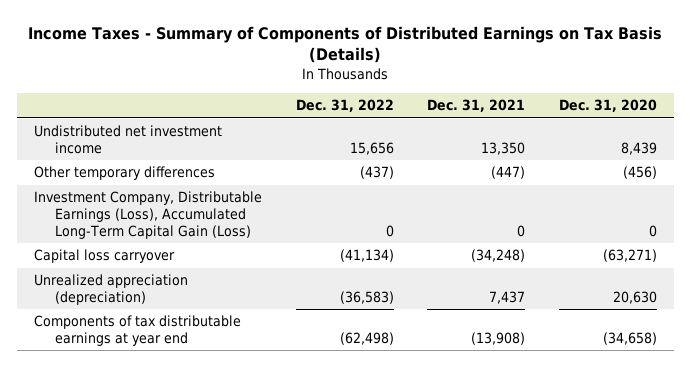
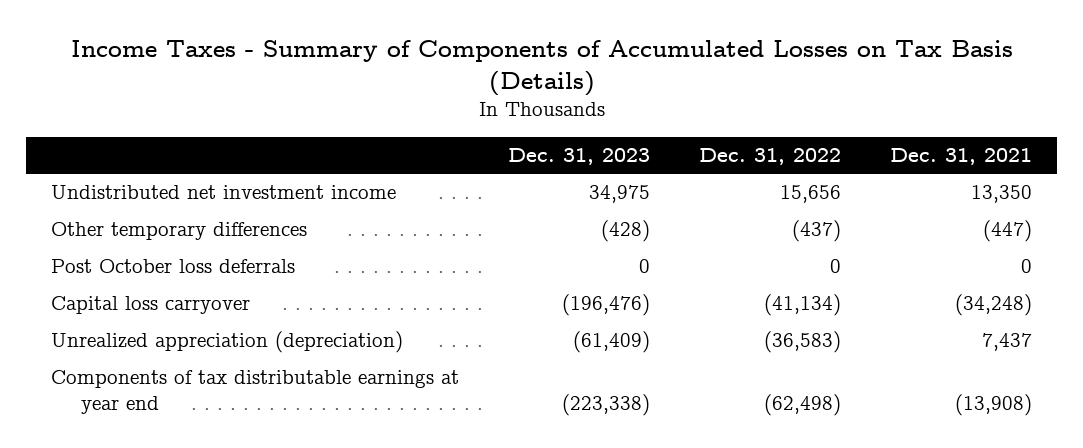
- Income Taxes - Summary of Components of Distributed Earnings on Tax Basis (Details)
+ Income Taxes - Summary of Components of Accumulated Losses on Tax Basis (Details)
- | Dec. 31, 2022 | Dec. 31, 2021 | Dec. 31, 2020
+ | Dec. 31, 2023 | Dec. 31, 2022 | Dec. 31, 2021
- Investment Company, Distributable Earnings (Loss), Accumulated Long-Term Capital Gain (Loss) | 0 | 0 | 0
+ Post October loss deferrals | 0 | 0 | 0

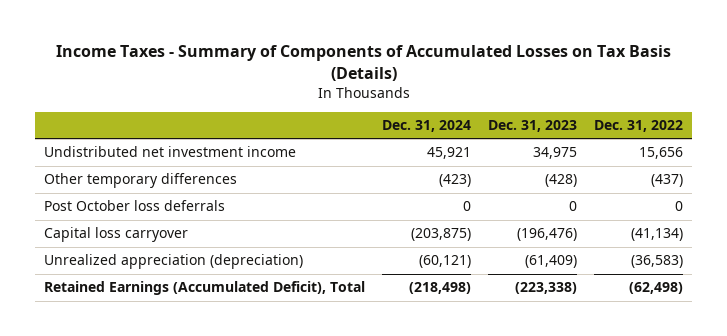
- | Dec. 31, 2023 | Dec. 31, 2022 | Dec. 31, 2021
+ | Dec. 31, 2024 | Dec. 31, 2023 | Dec. 31, 2022
- Components of tax distributable earnings at year end | (223,338) | (62,498) | (13,908)
+ Retained Earnings (Accumulated Deficit), Total | (218,498) | (223,338) | (62,498)

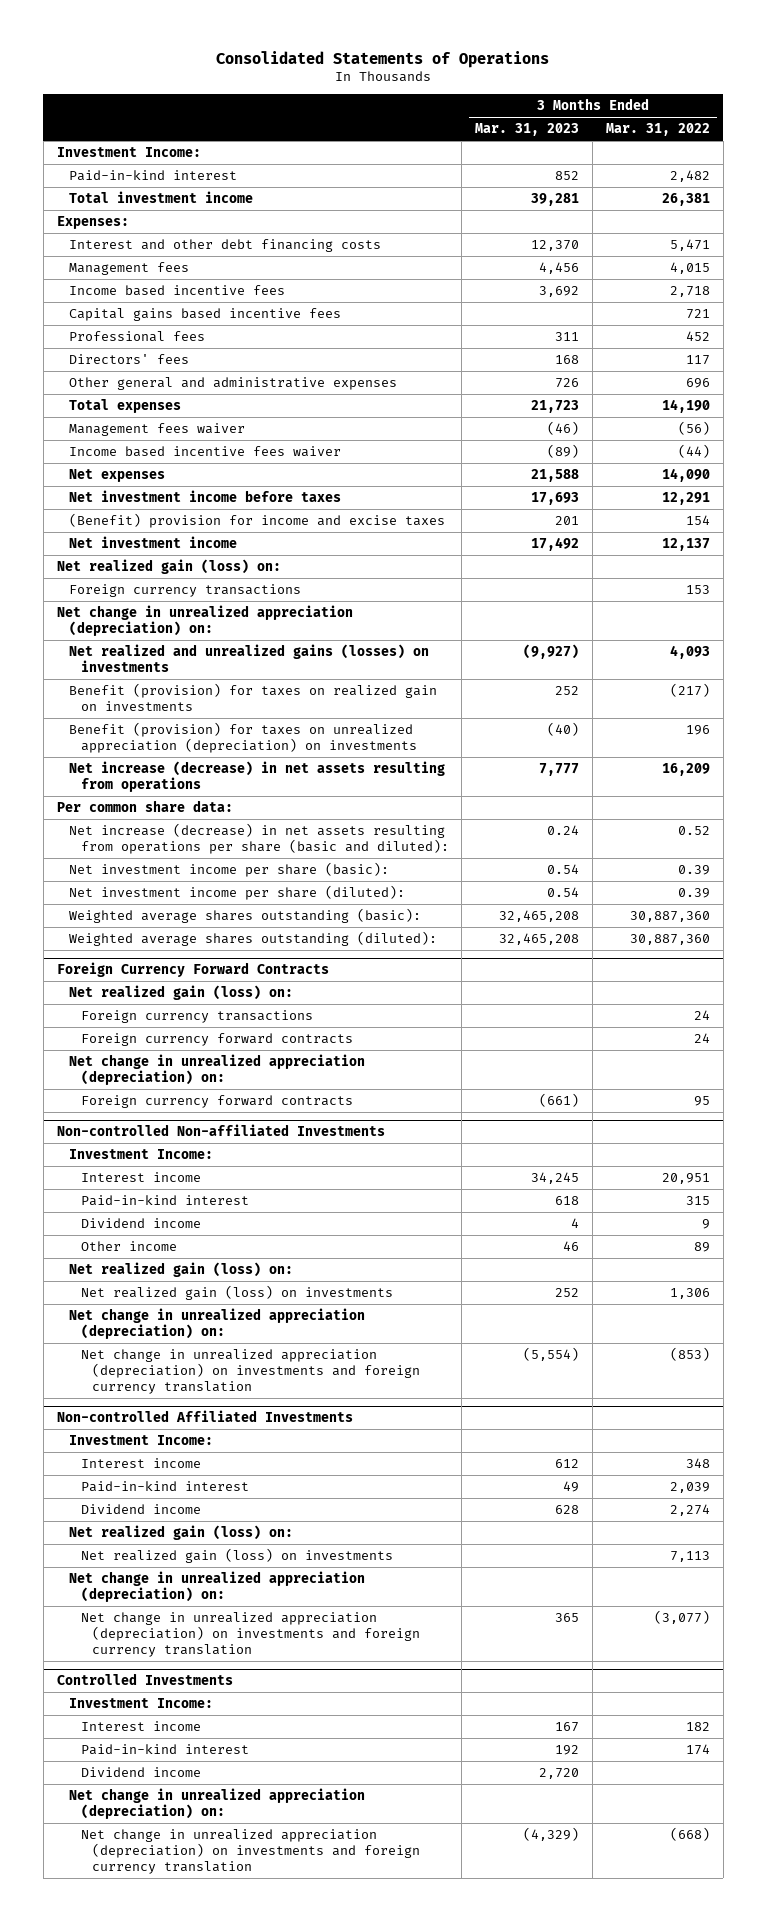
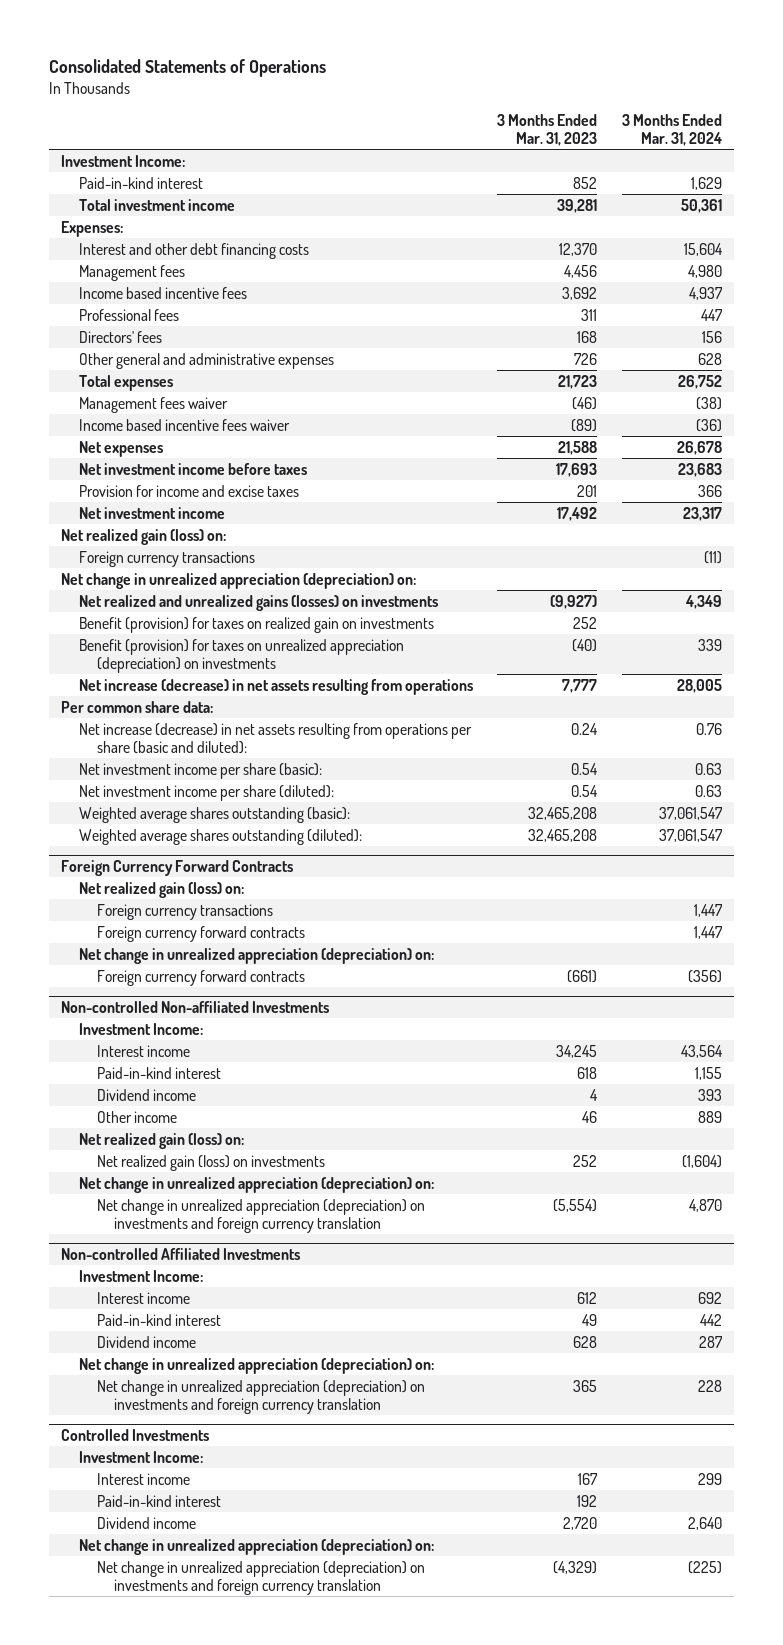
- | 3 Months Ended Mar. 31, 2023 | 3 Months Ended Mar. 31, 2022
+ | 3 Months Ended Mar. 31, 2023 | 3 Months Ended Mar. 31, 2024
- Capital gains based incentive fees | | 721
- (Benefit) provision for income and excise taxes | 201 | 154
+ Provision for income and excise taxes | 201 | 366
@ Non-controlled Affiliated Investments
- Net realized gain (loss) on:
- Net realized gain (loss) on investments | | 7,113

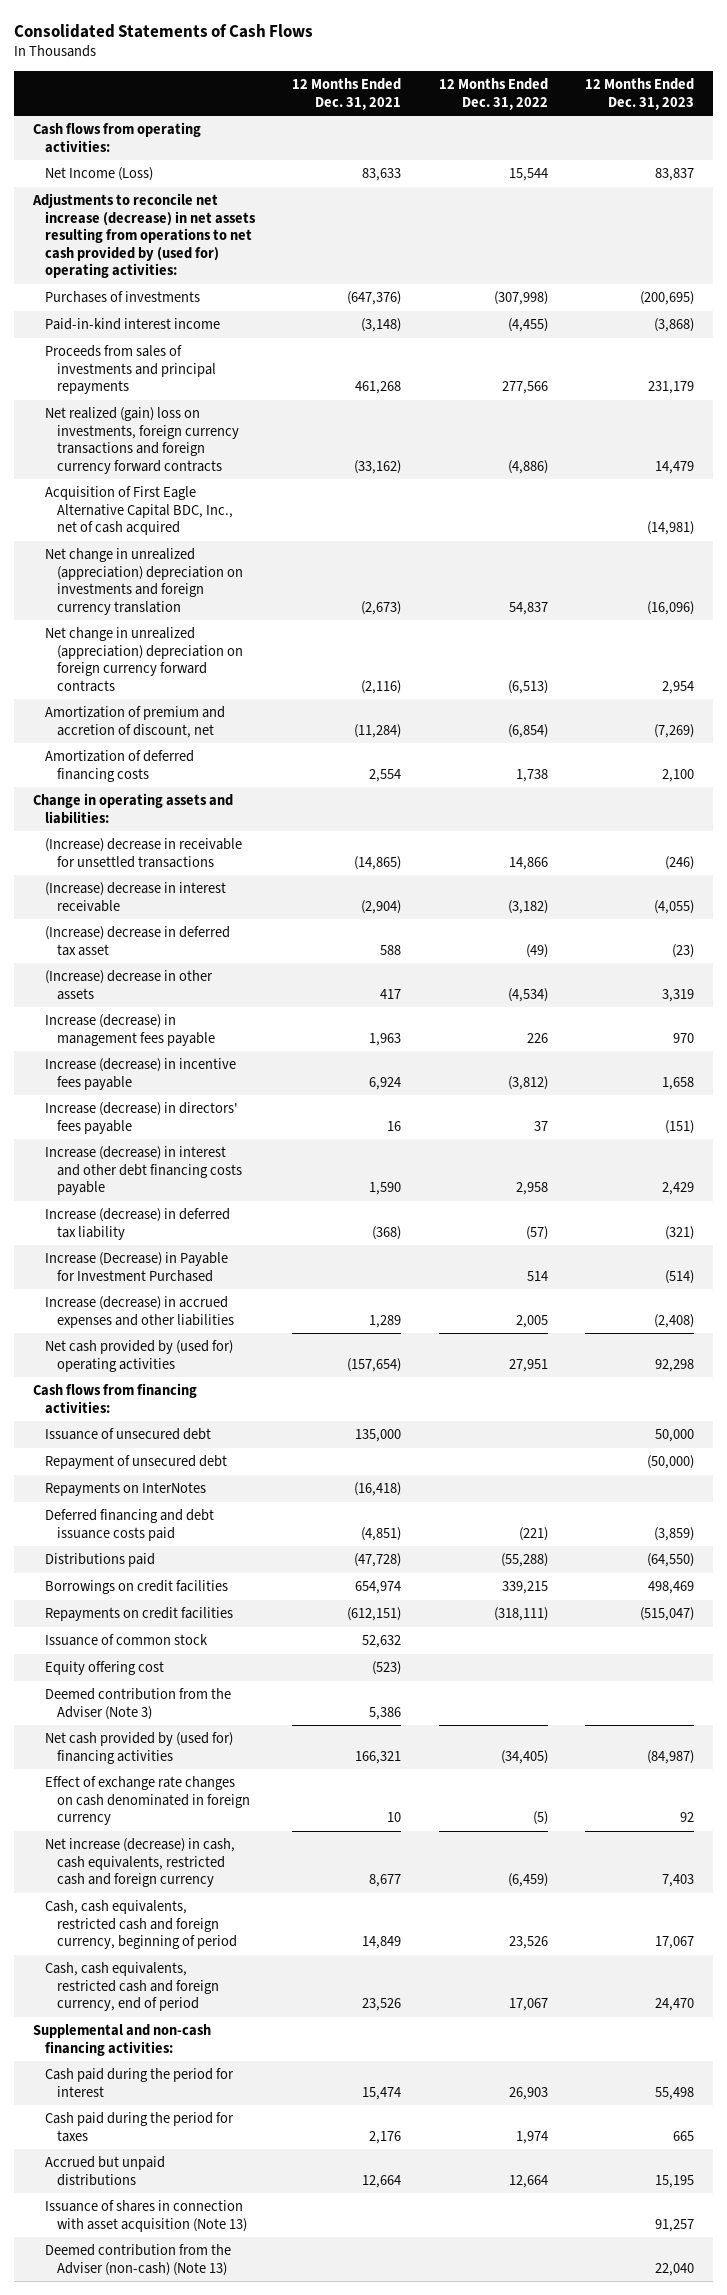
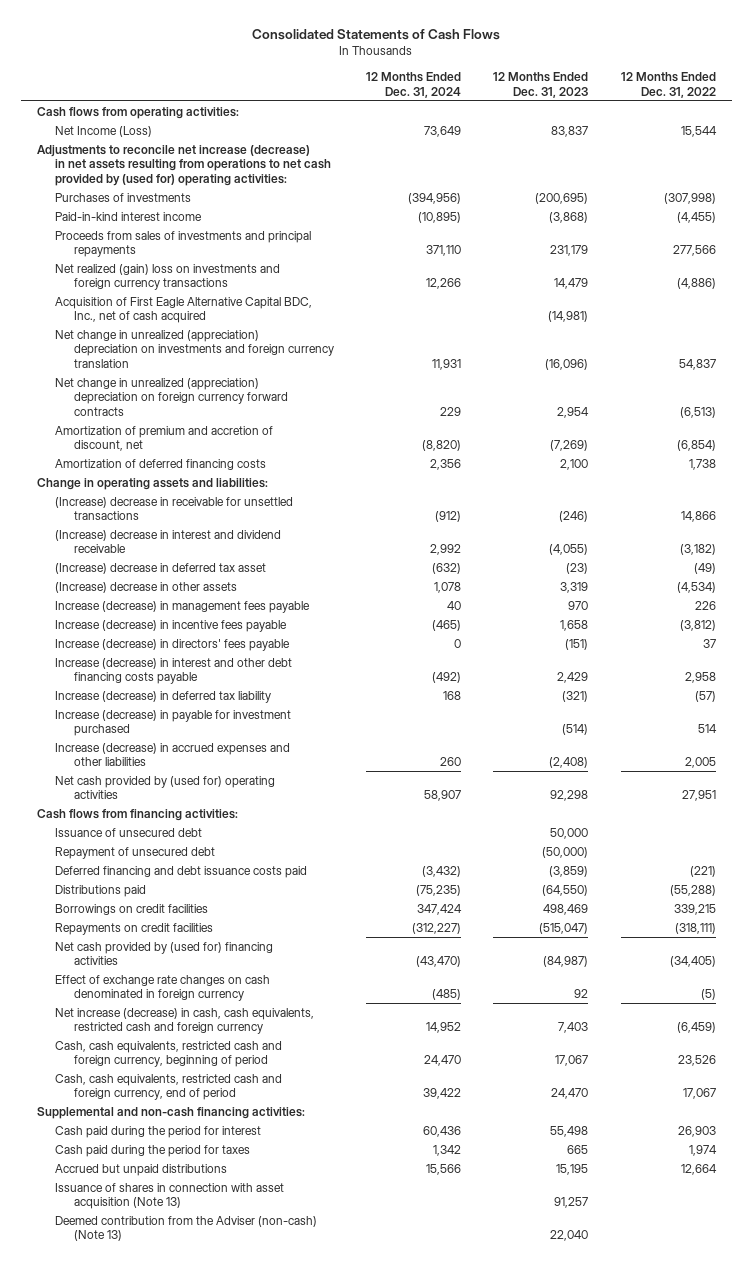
- | 12 Months Ended Dec. 31, 2021 | 12 Months Ended Dec. 31, 2022 | 12 Months Ended Dec. 31, 2023
+ | 12 Months Ended Dec. 31, 2024 | 12 Months Ended Dec. 31, 2023 | 12 Months Ended Dec. 31, 2022
- Net realized (gain) loss on investments, foreign currency transactions and foreign currency forward contracts | (33,162) | (4,886) | 14,479
+ Net realized (gain) loss on investments and foreign currency transactions | 12,266 | 14,479 | (4,886)
- (Increase) decrease in interest receivable | (2,904) | (3,182) | (4,055)
+ (Increase) decrease in interest and dividend receivable | 2,992 | (4,055) | (3,182)
- Increase (Decrease) in Payable for Investment Purchased | | 514 | (514)
+ Increase (decrease) in payable for investment purchased | | (514) | 514
- Repayments on InterNotes | (16,418) | |
- Issuance of common stock | 52,632 | |
- Equity offering cost | (523) | |
- Deemed contribution from the Adviser (Note 3) | 5,386 | |

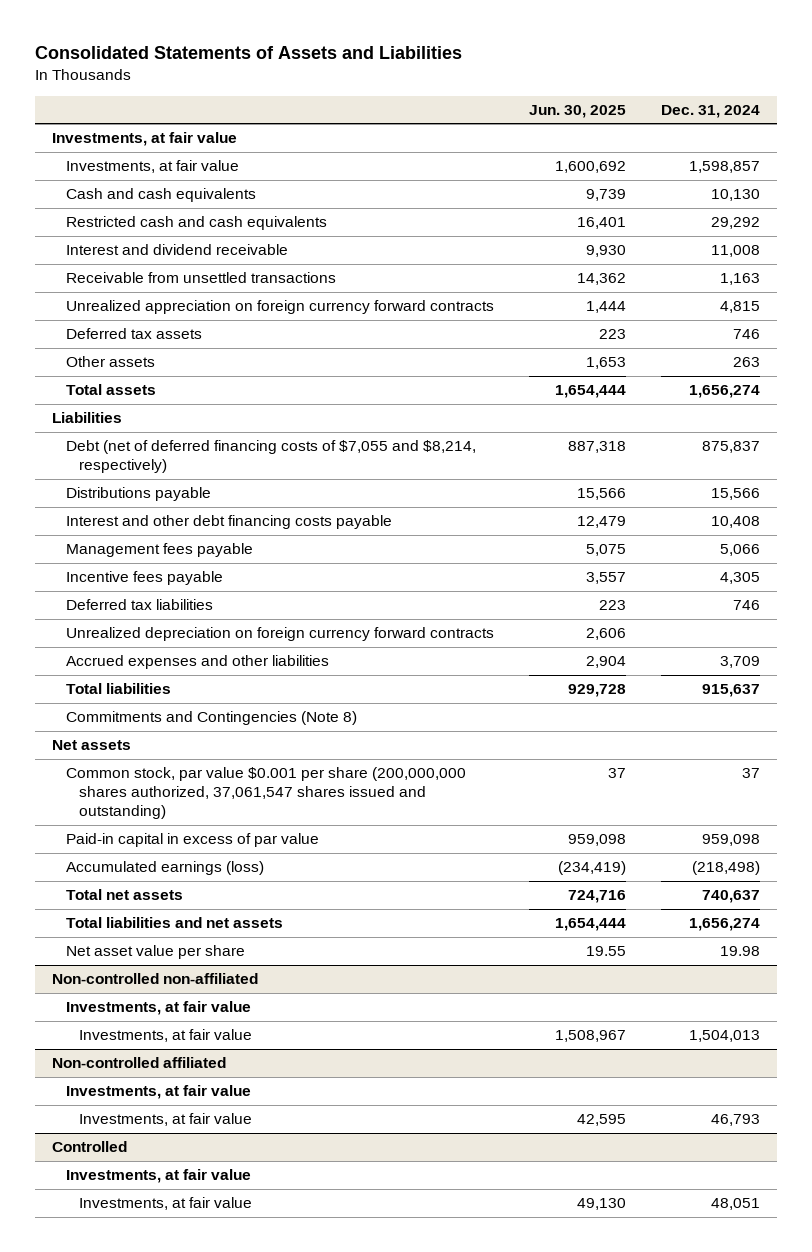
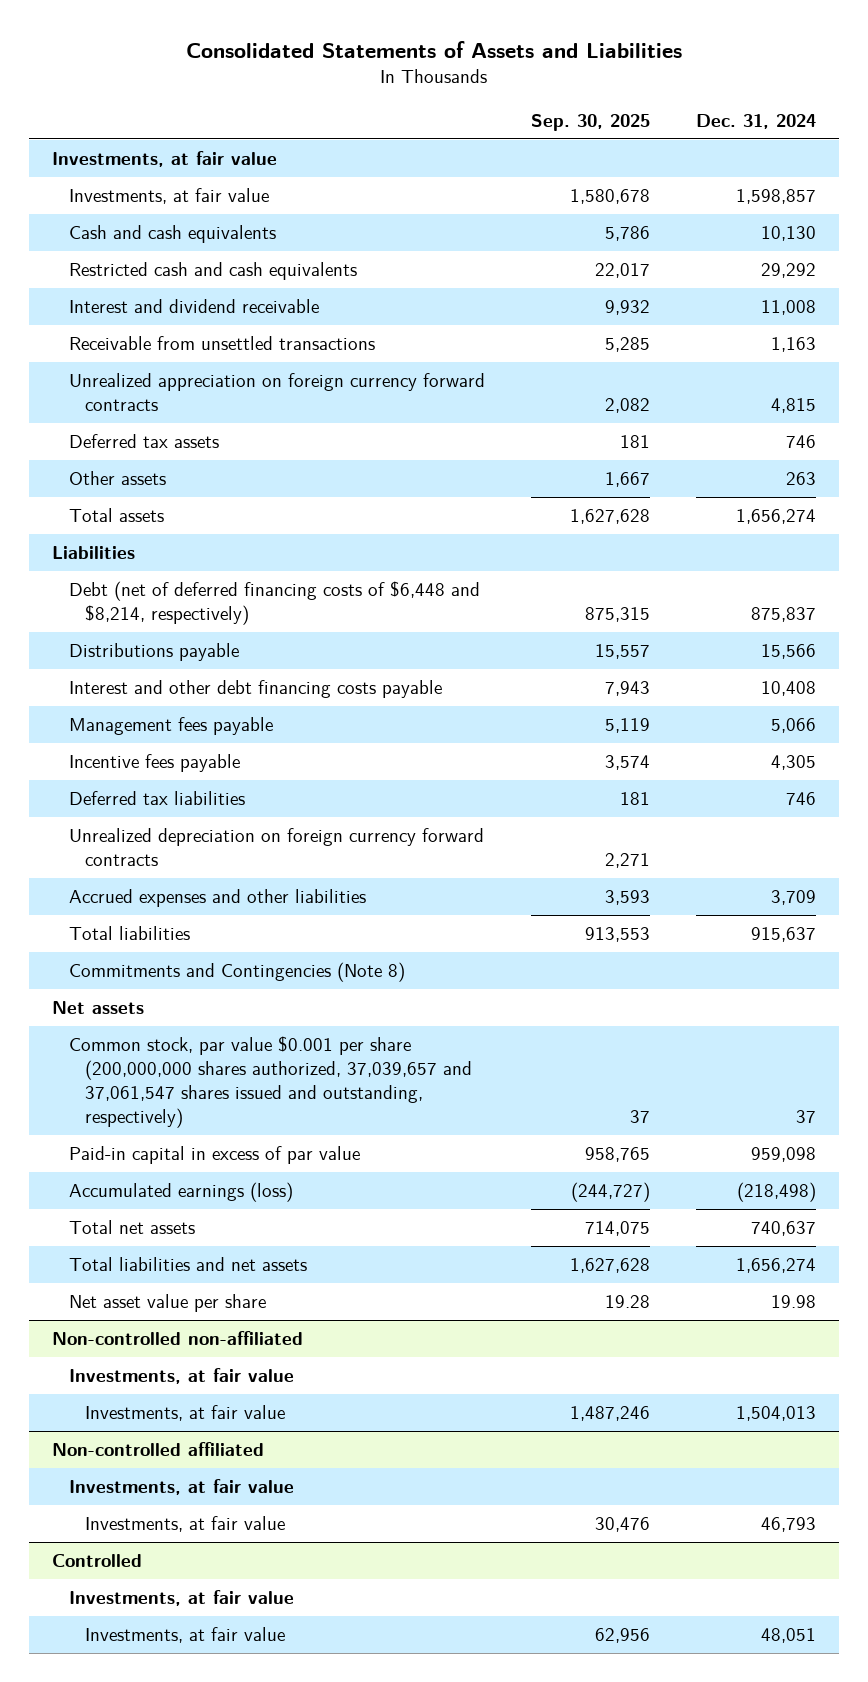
- | Jun. 30, 2025 | Dec. 31, 2024
+ | Sep. 30, 2025 | Dec. 31, 2024
- Debt (net of deferred financing costs of $7,055 and $8,214, respectively) | 887,318 | 875,837
+ Debt (net of deferred financing costs of $6,448 and $8,214, respectively) | 875,315 | 875,837
- Common stock, par value $0.001 per share (200,000,000 shares authorized, 37,061,547 shares issued and outstanding) | 37 | 37
+ Common stock, par value $0.001 per share (200,000,000 shares authorized, 37,039,657 and 37,061,547 shares issued and outstanding, respectively) | 37 | 37

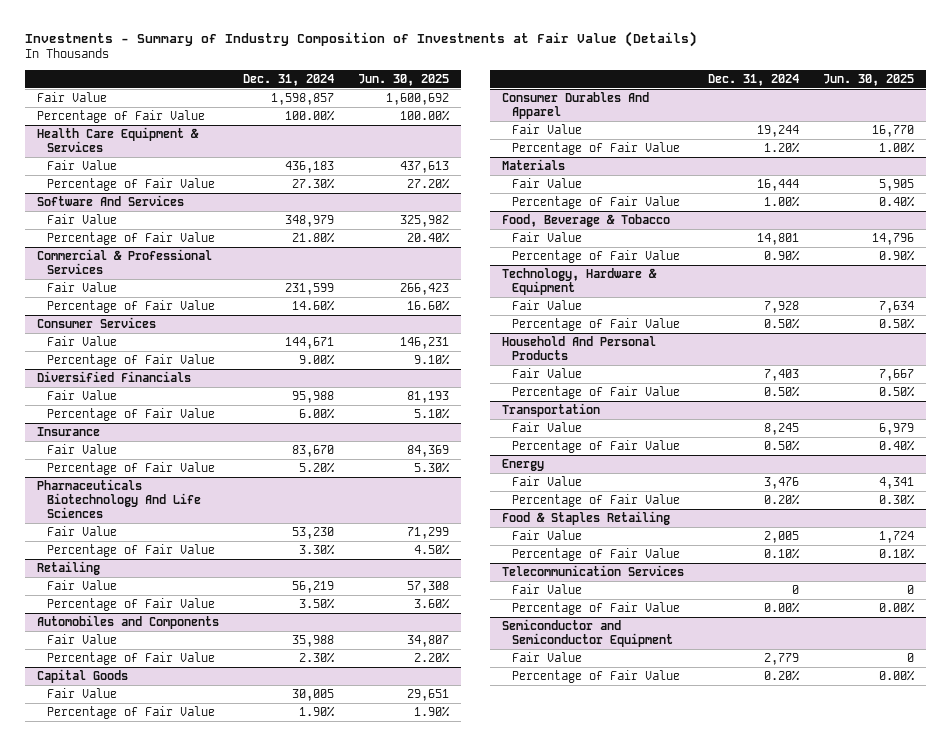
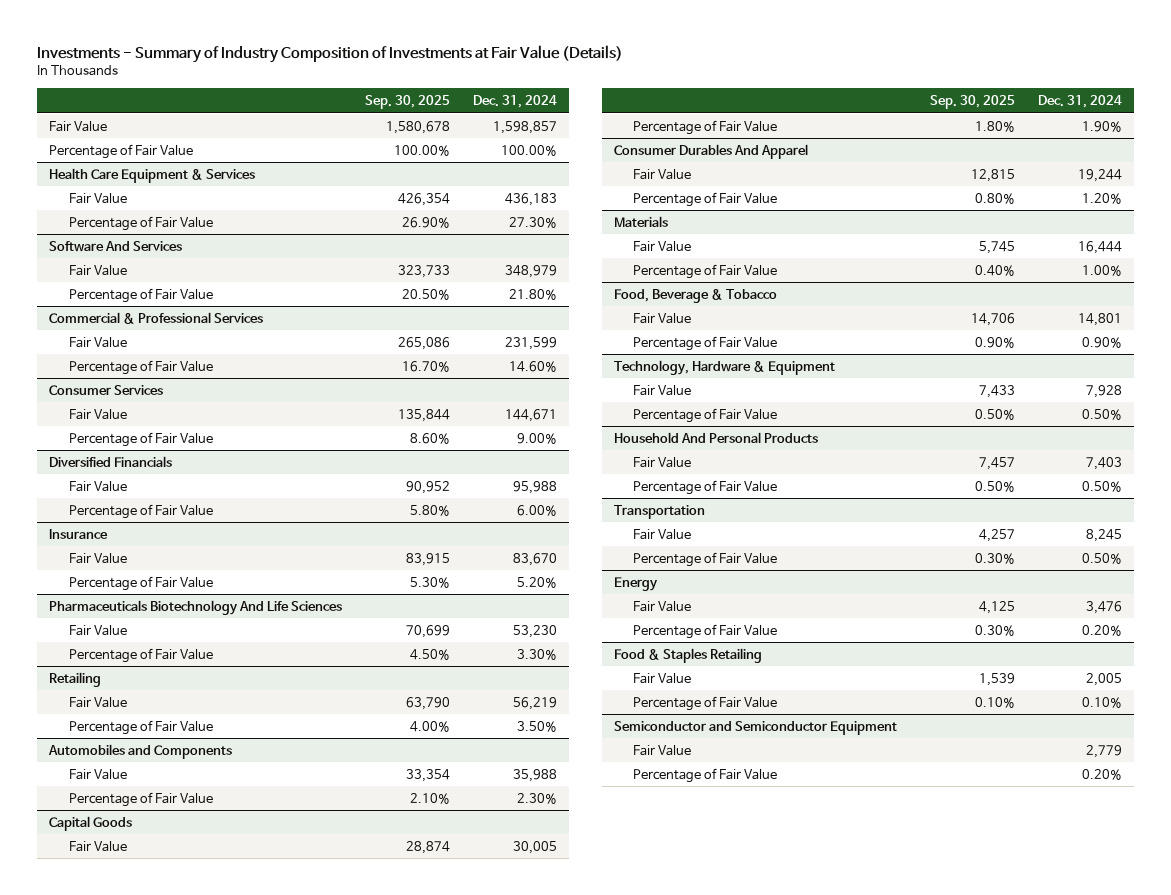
- | Dec. 31, 2024 | Jun. 30, 2025
+ | Sep. 30, 2025 | Dec. 31, 2024
- Telecommunication Services
- Fair Value | 0 | 0
- Percentage of Fair Value | 0.00% | 0.00%

